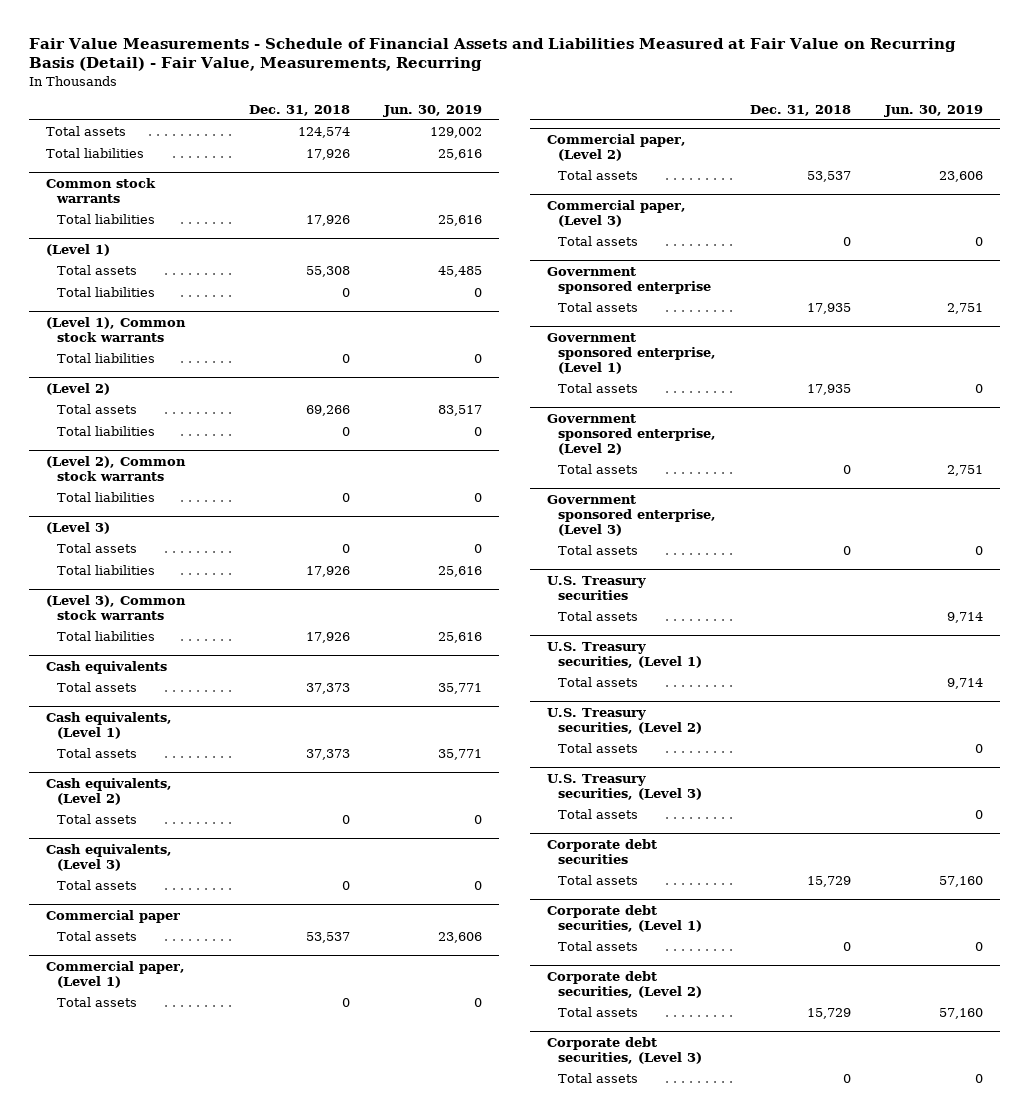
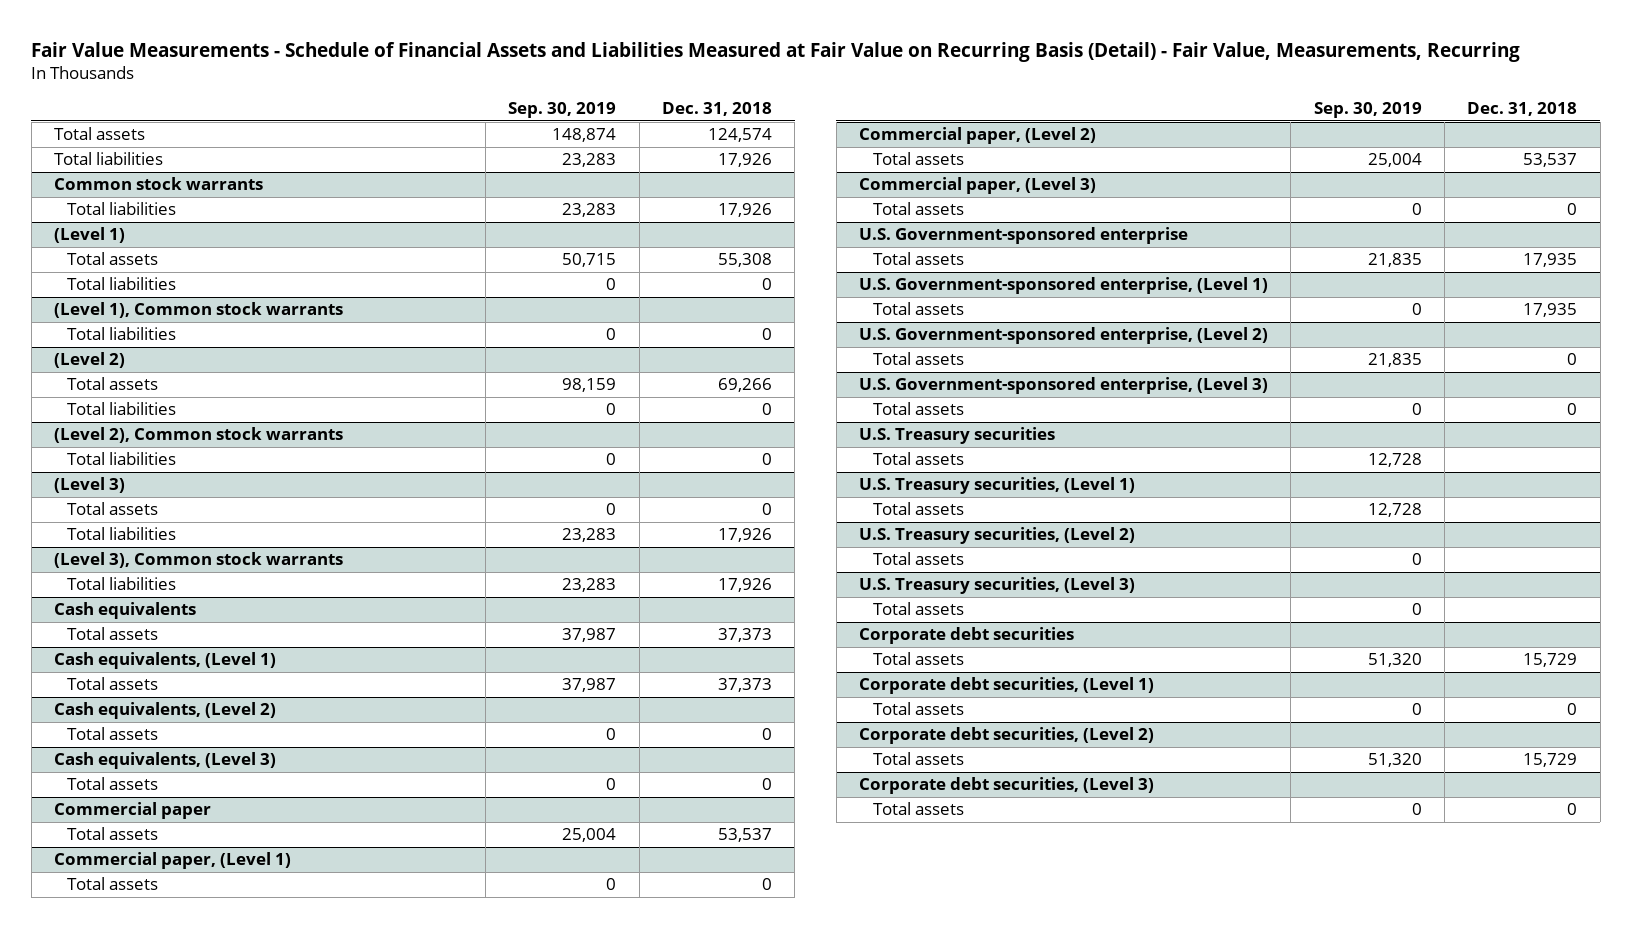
- | Dec. 31, 2018 | Jun. 30, 2019
+ | Sep. 30, 2019 | Dec. 31, 2018
- Government sponsored enterprise
+ U.S. Government-sponsored enterprise
- Government sponsored enterprise, (Level 1)
+ U.S. Government-sponsored enterprise, (Level 1)
- Government sponsored enterprise, (Level 2)
+ U.S. Government-sponsored enterprise, (Level 2)
- Government sponsored enterprise, (Level 3)
+ U.S. Government-sponsored enterprise, (Level 3)

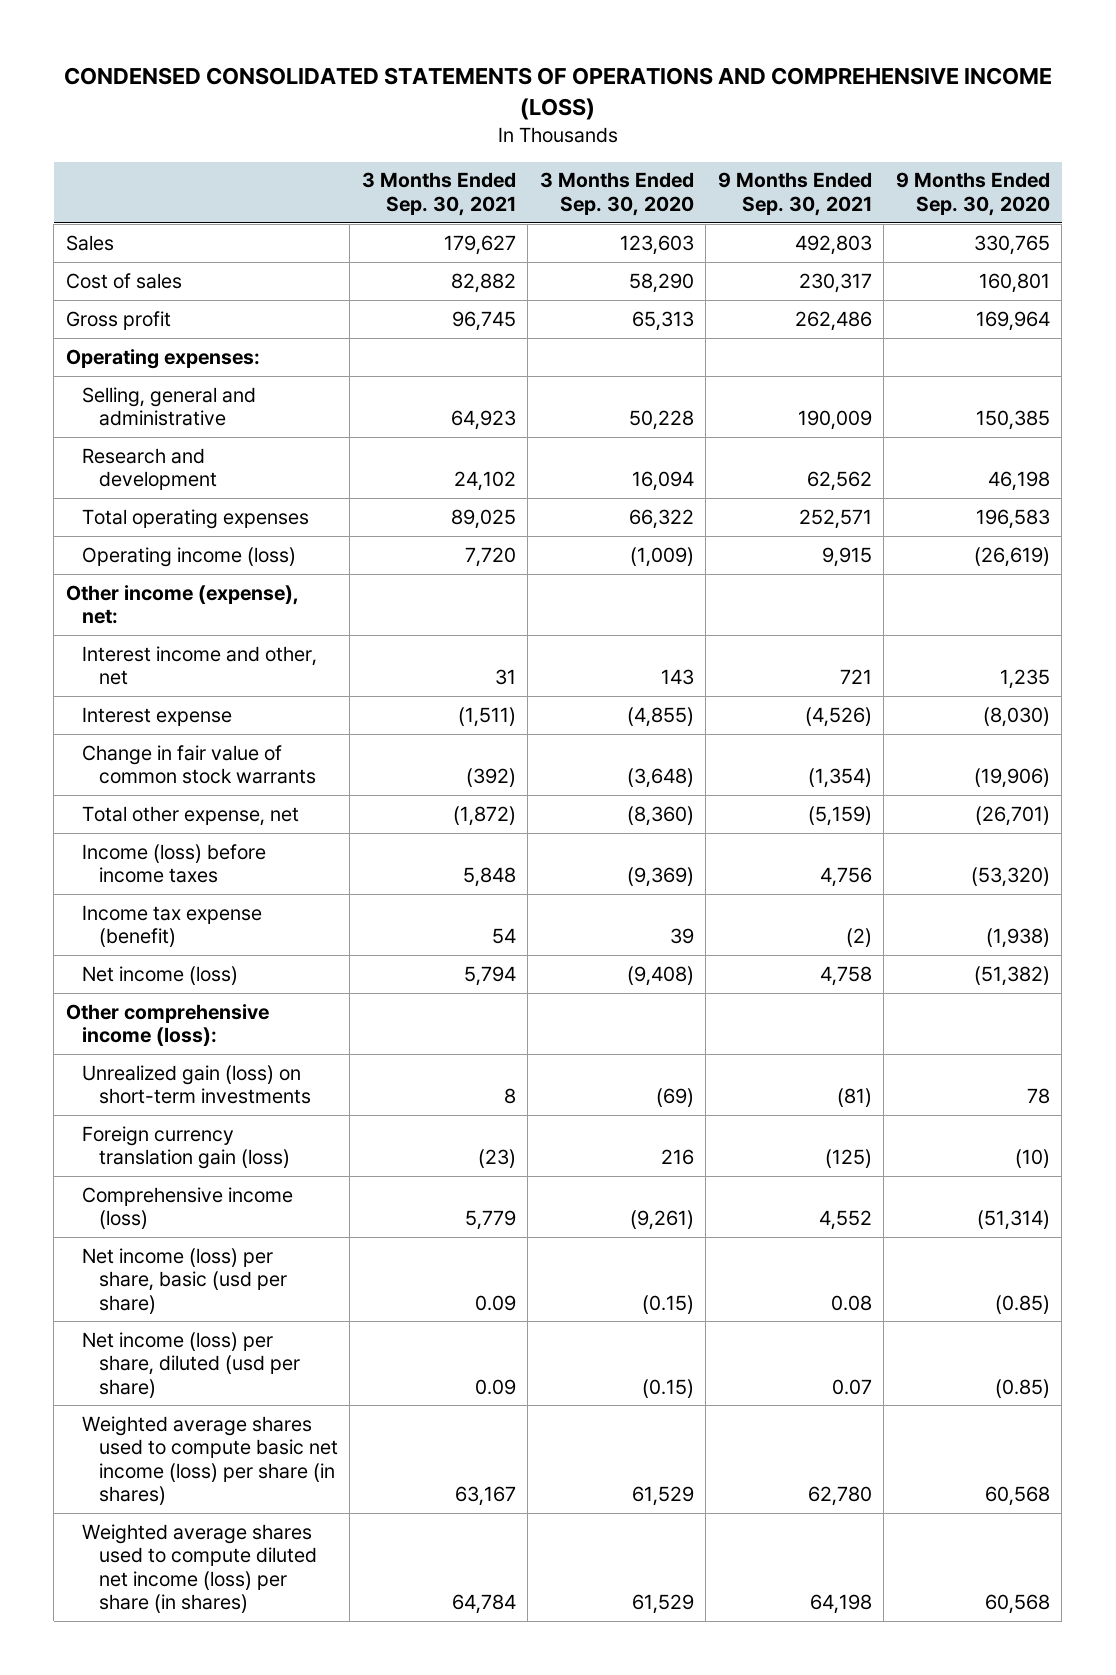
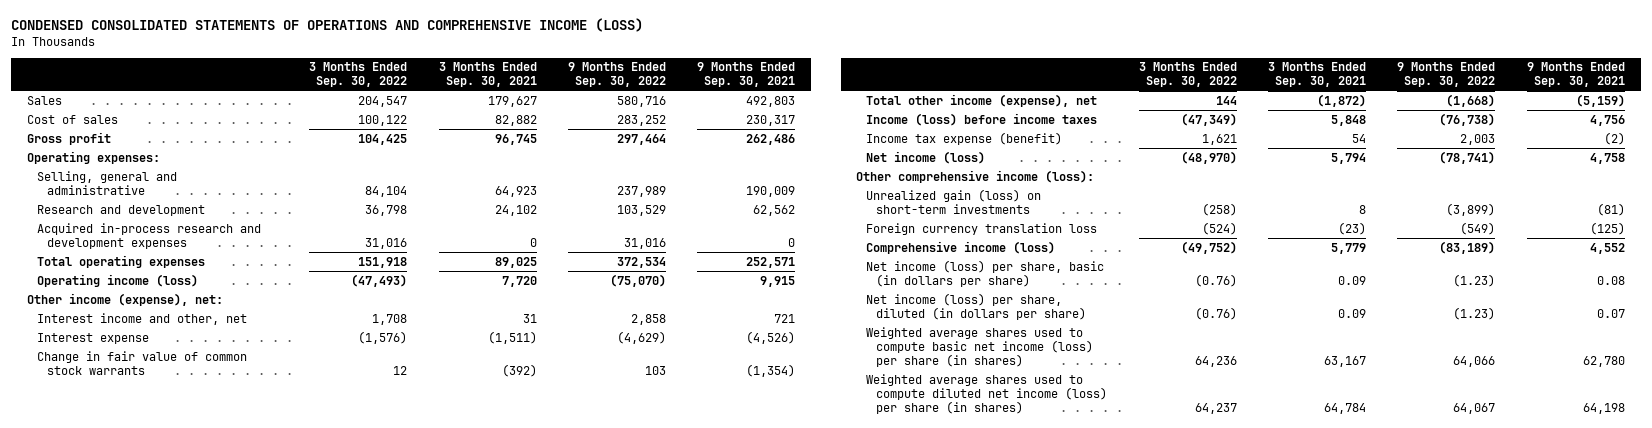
- | 3 Months Ended Sep. 30, 2021 | 3 Months Ended Sep. 30, 2020 | 9 Months Ended Sep. 30, 2021 | 9 Months Ended Sep. 30, 2020
+ | 3 Months Ended Sep. 30, 2022 | 3 Months Ended Sep. 30, 2021 | 9 Months Ended Sep. 30, 2022 | 9 Months Ended Sep. 30, 2021
+ Acquired in-process research and development expenses | 31,016 | 0 | 31,016 | 0
- Total other expense, net | (1,872) | (8,360) | (5,159) | (26,701)
+ Total other income (expense), net | 144 | (1,872) | (1,668) | (5,159)
- Foreign currency translation gain (loss) | (23) | 216 | (125) | (10)
+ Foreign currency translation loss | (524) | (23) | (549) | (125)
- Net income (loss) per share, basic (usd per share) | 0.09 | (0.15) | 0.08 | (0.85)
- Net income (loss) per share, diluted (usd per share) | 0.09 | (0.15) | 0.07 | (0.85)
+ Net income (loss) per share, basic (in dollars per share) | (0.76) | 0.09 | (1.23) | 0.08
+ Net income (loss) per share, diluted (in dollars per share) | (0.76) | 0.09 | (1.23) | 0.07

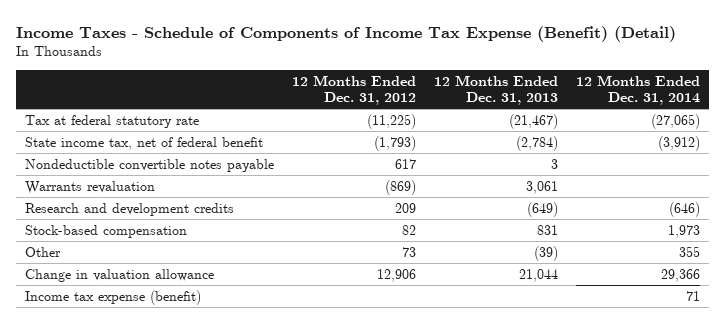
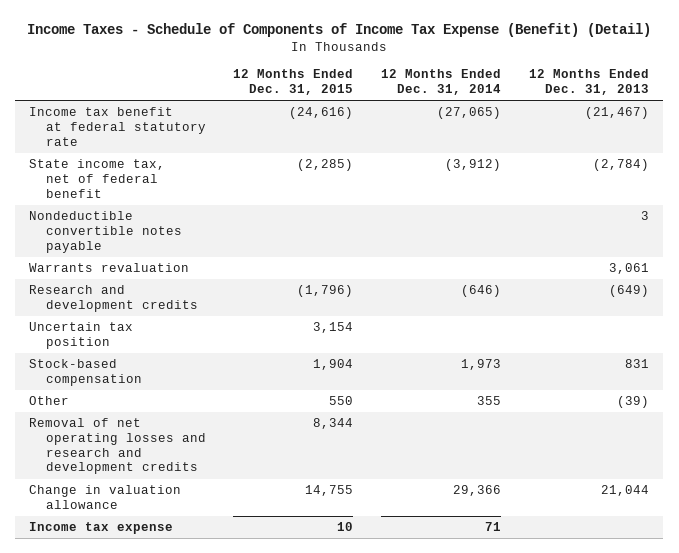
- | 12 Months Ended Dec. 31, 2012 | 12 Months Ended Dec. 31, 2013 | 12 Months Ended Dec. 31, 2014
+ | 12 Months Ended Dec. 31, 2015 | 12 Months Ended Dec. 31, 2014 | 12 Months Ended Dec. 31, 2013
- Tax at federal statutory rate | (11,225) | (21,467) | (27,065)
+ Income tax benefit at federal statutory rate | (24,616) | (27,065) | (21,467)
+ Uncertain tax position | 3,154 | |
+ Removal of net operating losses and research and development credits | 8,344 | |
- Income tax expense (benefit) | | | 71
+ Income tax expense | 10 | 71 |

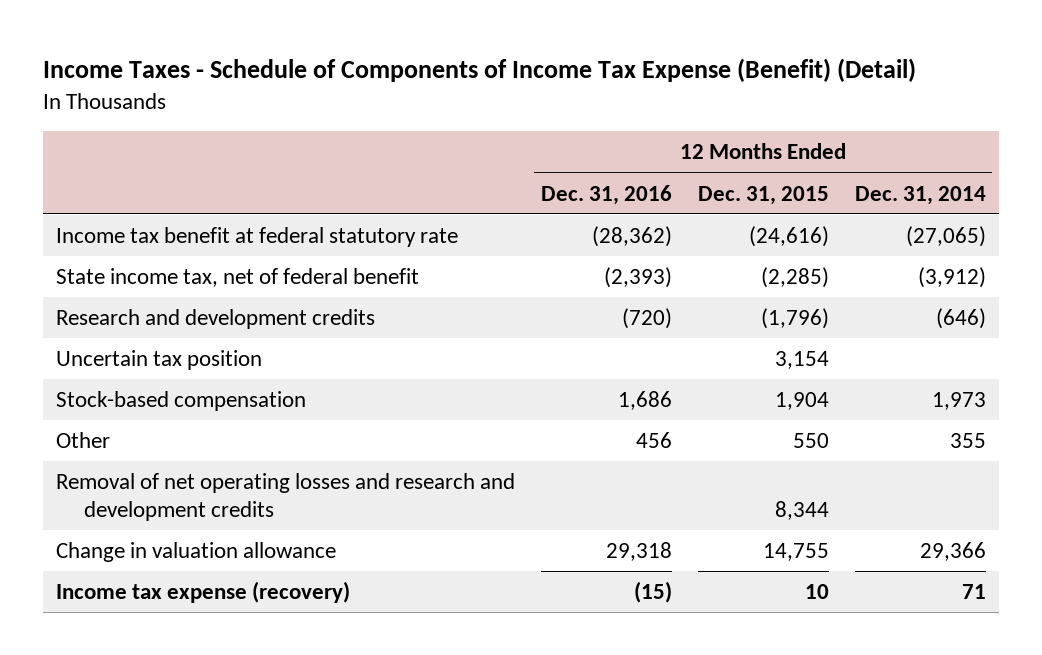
- | 12 Months Ended Dec. 31, 2015 | 12 Months Ended Dec. 31, 2014 | 12 Months Ended Dec. 31, 2013
+ | 12 Months Ended Dec. 31, 2016 | 12 Months Ended Dec. 31, 2015 | 12 Months Ended Dec. 31, 2014
- Nondeductible convertible notes payable | | | 3
- Warrants revaluation | | | 3,061
- Income tax expense | 10 | 71 |
+ Income tax expense (recovery) | (15) | 10 | 71

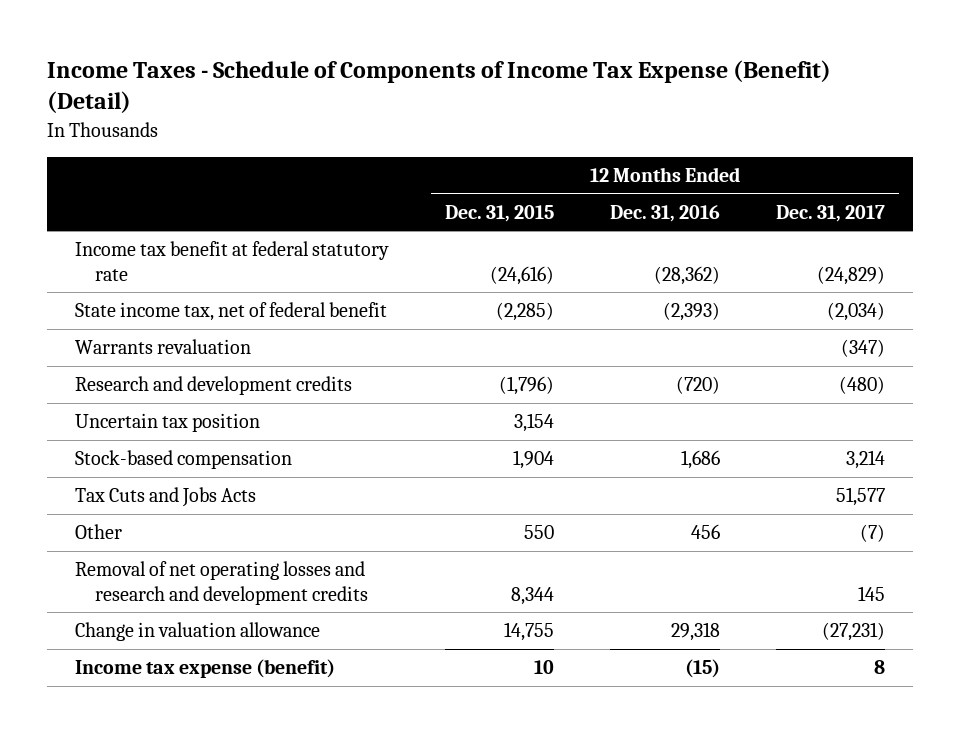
- | 12 Months Ended Dec. 31, 2016 | 12 Months Ended Dec. 31, 2015 | 12 Months Ended Dec. 31, 2014
+ | 12 Months Ended Dec. 31, 2015 | 12 Months Ended Dec. 31, 2016 | 12 Months Ended Dec. 31, 2017
+ Warrants revaluation | | | (347)
+ Tax Cuts and Jobs Acts | | | 51,577
- Income tax expense (recovery) | (15) | 10 | 71
+ Income tax expense (benefit) | 10 | (15) | 8

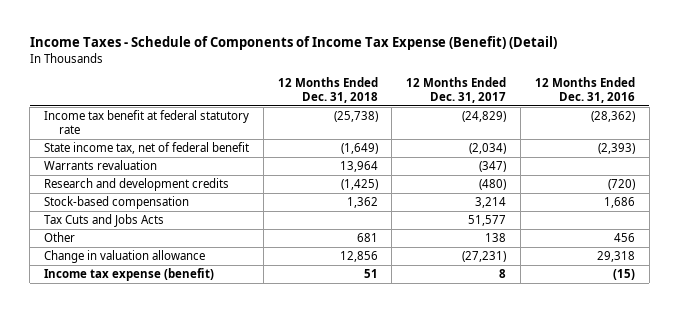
- | 12 Months Ended Dec. 31, 2015 | 12 Months Ended Dec. 31, 2016 | 12 Months Ended Dec. 31, 2017
+ | 12 Months Ended Dec. 31, 2018 | 12 Months Ended Dec. 31, 2017 | 12 Months Ended Dec. 31, 2016
- Uncertain tax position | 3,154 | |
- Other | 550 | 456 | (7)
- Removal of net operating losses and research and development credits | 8,344 | | 145
+ Other | 681 | 138 | 456

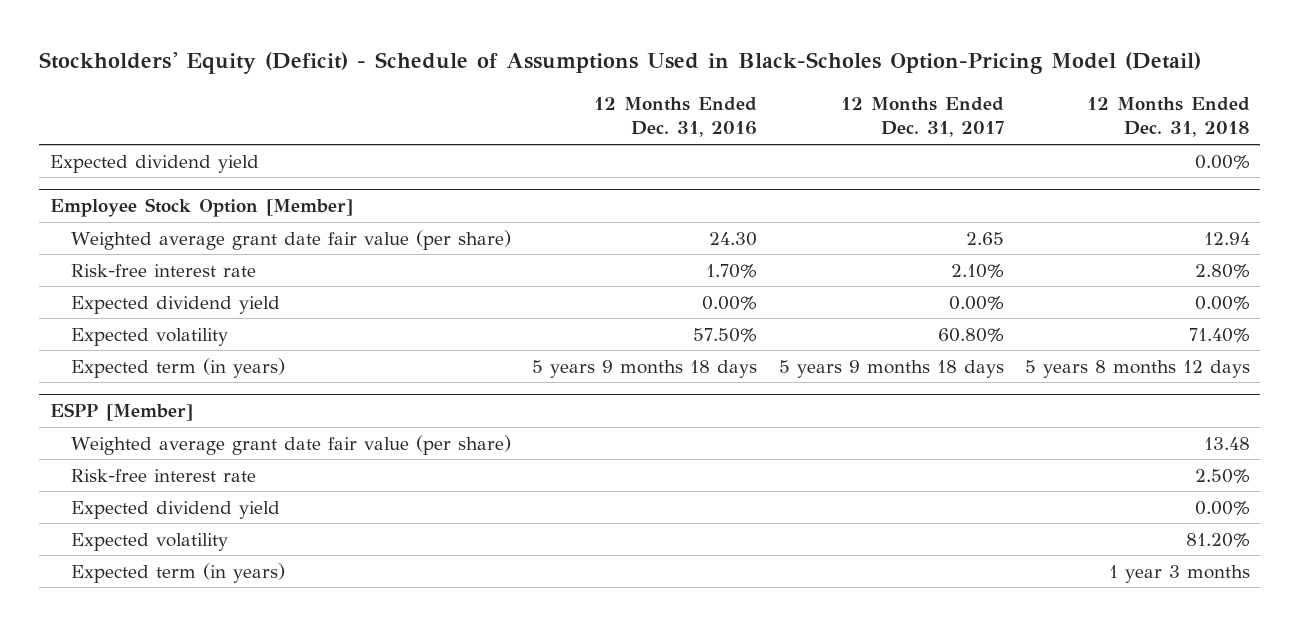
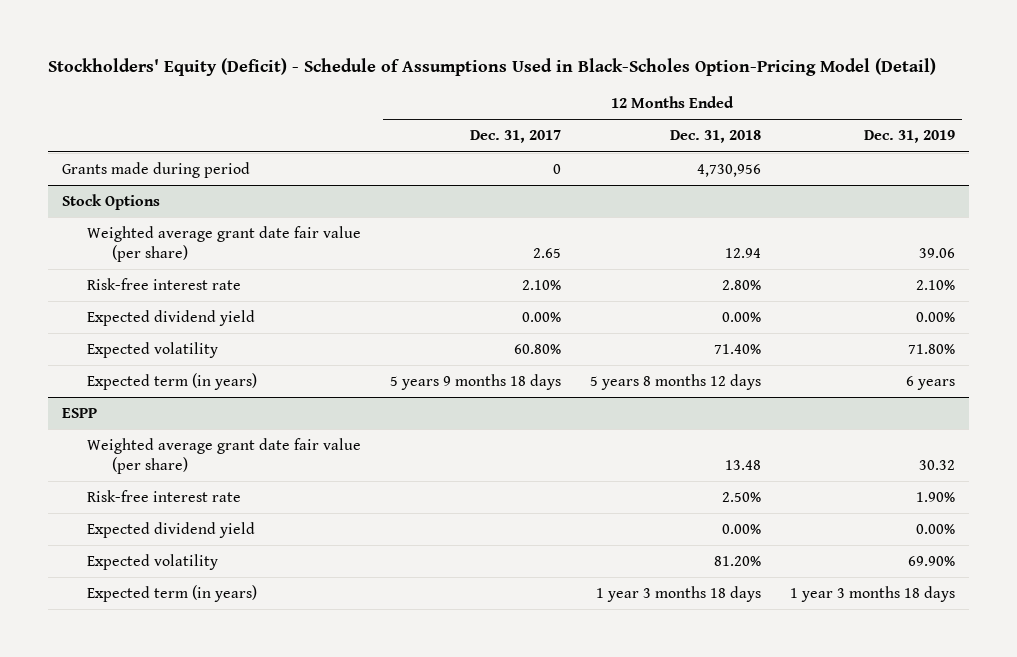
- | 12 Months Ended Dec. 31, 2016 | 12 Months Ended Dec. 31, 2017 | 12 Months Ended Dec. 31, 2018
+ | 12 Months Ended Dec. 31, 2017 | 12 Months Ended Dec. 31, 2018 | 12 Months Ended Dec. 31, 2019
- Expected dividend yield | | | 0.00%
- Employee Stock Option [Member]
+ Grants made during period | 0 | 4,730,956 |
+ Stock Options
- ESPP [Member]
+ ESPP
- Expected term (in years) | | | 1 year 3 months
+ Expected term (in years) | | 1 year 3 months 18 days | 1 year 3 months 18 days

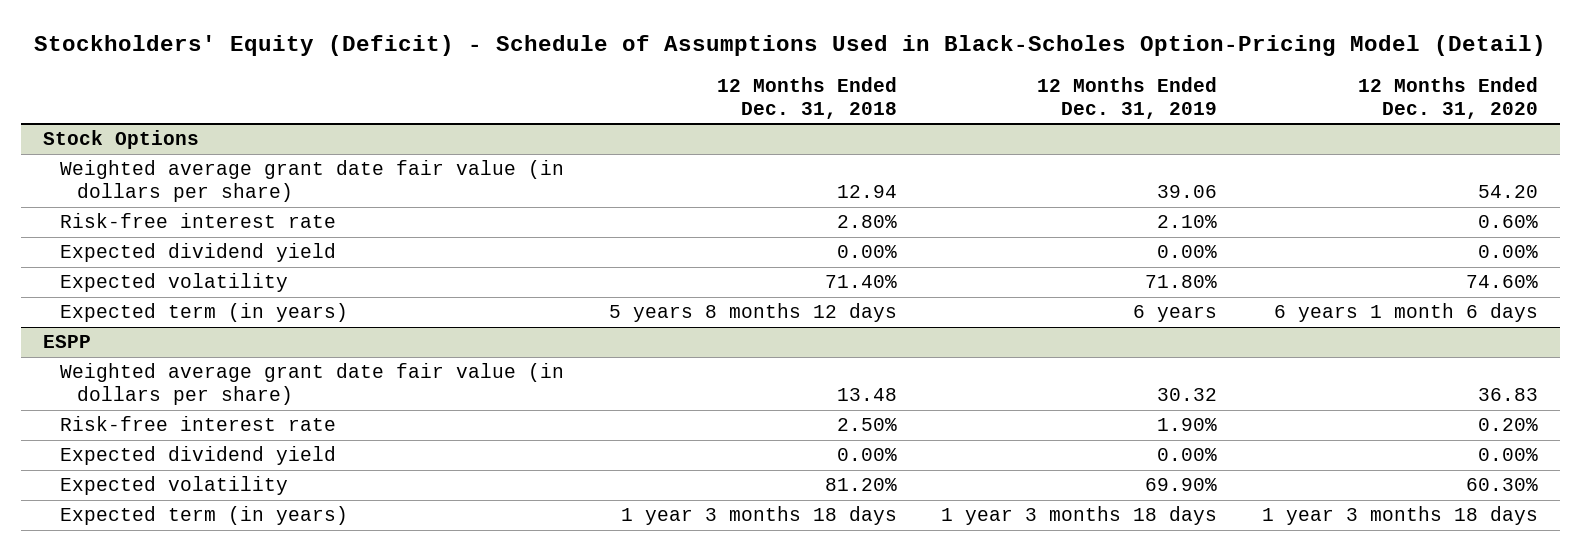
- | 12 Months Ended Dec. 31, 2017 | 12 Months Ended Dec. 31, 2018 | 12 Months Ended Dec. 31, 2019
+ | 12 Months Ended Dec. 31, 2018 | 12 Months Ended Dec. 31, 2019 | 12 Months Ended Dec. 31, 2020
- Grants made during period | 0 | 4,730,956 |
@ Stock Options
- Weighted average grant date fair value (per share) | 2.65 | 12.94 | 39.06
+ Weighted average grant date fair value (in dollars per share) | 12.94 | 39.06 | 54.20
@ ESPP
- Weighted average grant date fair value (per share) | | 13.48 | 30.32
+ Weighted average grant date fair value (in dollars per share) | 13.48 | 30.32 | 36.83

